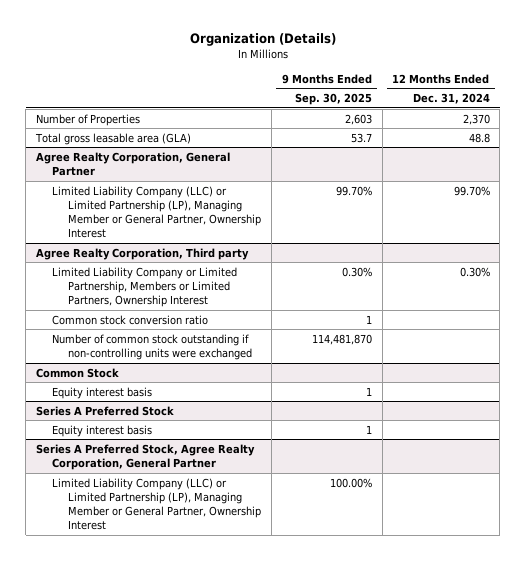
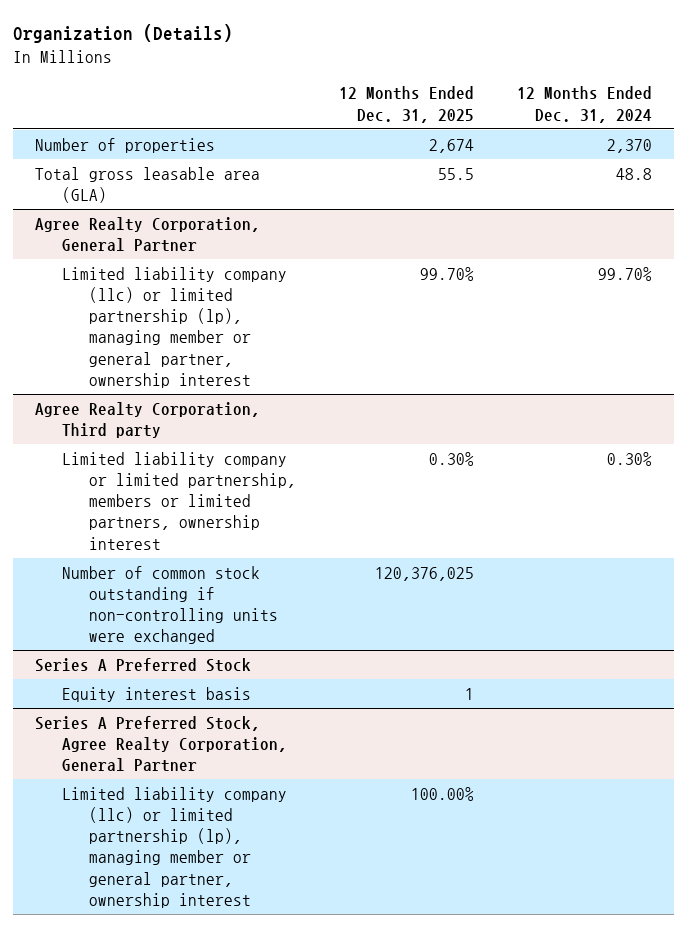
- | 9 Months Ended Sep. 30, 2025 | 12 Months Ended Dec. 31, 2024
+ | 12 Months Ended Dec. 31, 2025 | 12 Months Ended Dec. 31, 2024
- Number of Properties | 2,603 | 2,370
+ Number of properties | 2,674 | 2,370
@ Agree Realty Corporation, General Partner
- Limited Liability Company (LLC) or Limited Partnership (LP), Managing Member or General Partner, Ownership Interest | 99.70% | 99.70%
+ Limited liability company (llc) or limited partnership (lp), managing member or general partner, ownership interest | 99.70% | 99.70%
@ Agree Realty Corporation, Third party
- Limited Liability Company or Limited Partnership, Members or Limited Partners, Ownership Interest | 0.30% | 0.30%
- Common stock conversion ratio | 1 |
+ Limited liability company or limited partnership, members or limited partners, ownership interest | 0.30% | 0.30%
- Common Stock
- Equity interest basis | 1 |
@ Series A Preferred Stock, Agree Realty Corporation, General Partner
- Limited Liability Company (LLC) or Limited Partnership (LP), Managing Member or General Partner, Ownership Interest | 100.00% |
+ Limited liability company (llc) or limited partnership (lp), managing member or general partner, ownership interest | 100.00% |

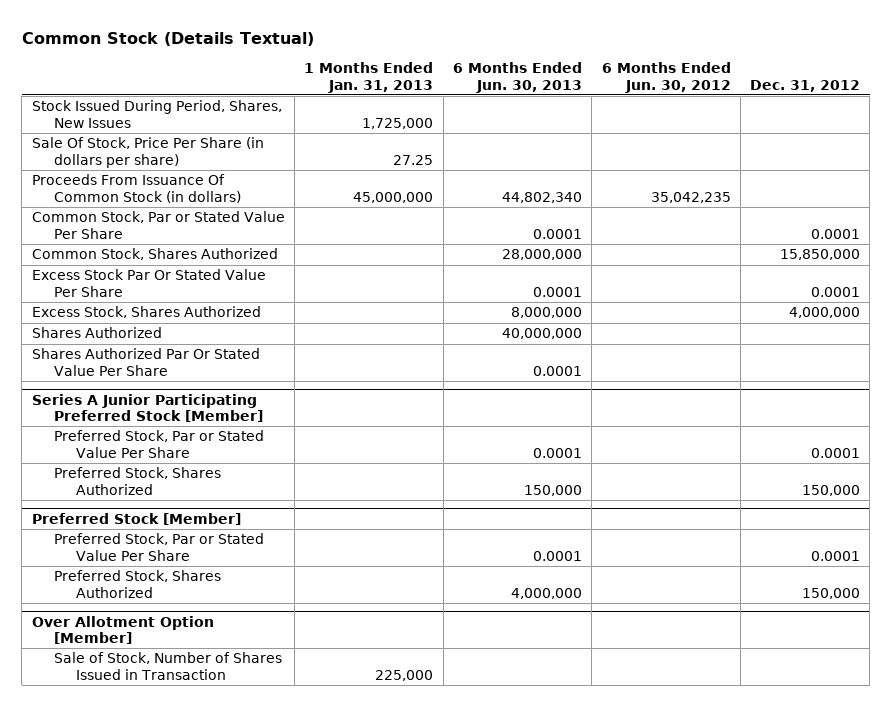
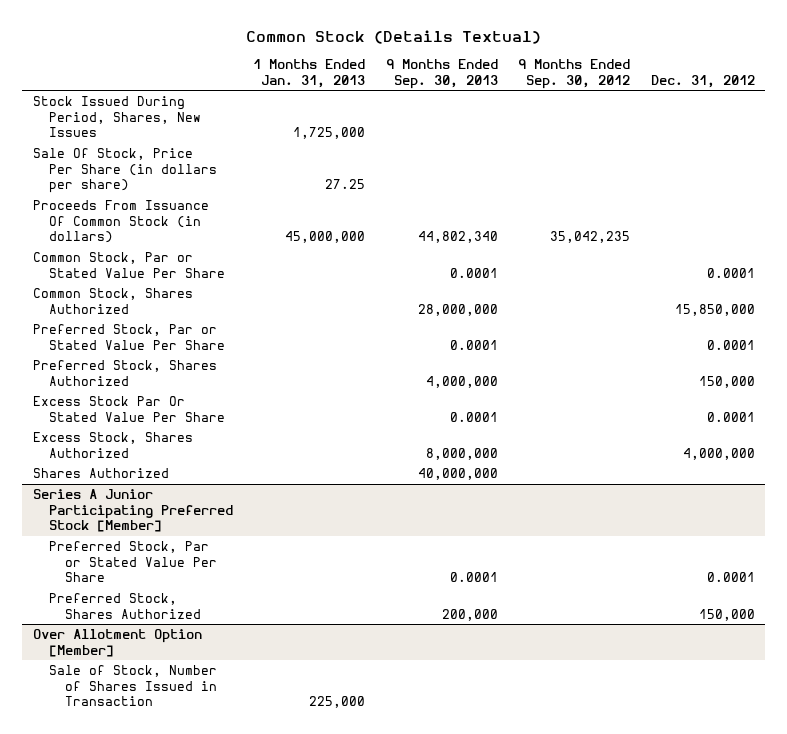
- | 1 Months Ended Jan. 31, 2013 | 6 Months Ended Jun. 30, 2013 | 6 Months Ended Jun. 30, 2012 | Dec. 31, 2012
+ | 1 Months Ended Jan. 31, 2013 | 9 Months Ended Sep. 30, 2013 | 9 Months Ended Sep. 30, 2012 | Dec. 31, 2012
+ Preferred Stock, Par or Stated Value Per Share | | 0.0001 | | 0.0001
+ Preferred Stock, Shares Authorized | | 4,000,000 | | 150,000
- Shares Authorized Par Or Stated Value Per Share | | 0.0001 | |
- Preferred Stock [Member]
- Preferred Stock, Par or Stated Value Per Share | | 0.0001 | | 0.0001
- Preferred Stock, Shares Authorized | | 4,000,000 | | 150,000

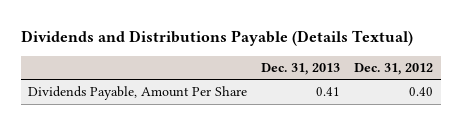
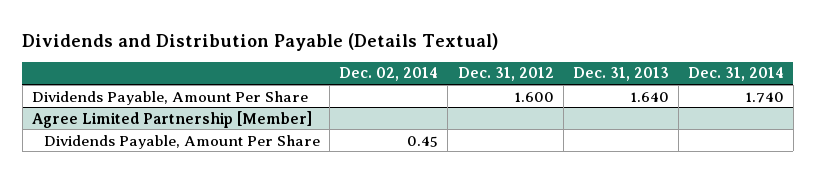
- Dividends and Distributions Payable (Details Textual)
+ Dividends and Distribution Payable (Details Textual)
- | Dec. 31, 2013 | Dec. 31, 2012
+ | Dec. 02, 2014 | Dec. 31, 2012 | Dec. 31, 2013 | Dec. 31, 2014
- Dividends Payable, Amount Per Share | 0.41 | 0.40
+ Dividends Payable, Amount Per Share | | 1.600 | 1.640 | 1.740
+ Agree Limited Partnership [Member]
+ Dividends Payable, Amount Per Share | 0.45 | | |

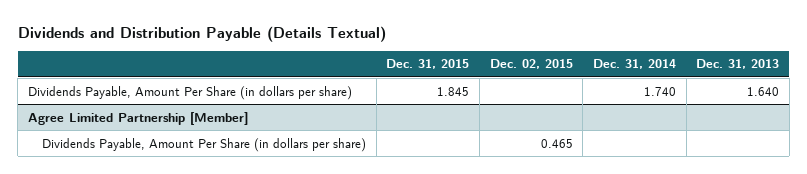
- | Dec. 02, 2014 | Dec. 31, 2012 | Dec. 31, 2013 | Dec. 31, 2014
+ | Dec. 31, 2015 | Dec. 02, 2015 | Dec. 31, 2014 | Dec. 31, 2013
- Dividends Payable, Amount Per Share | | 1.600 | 1.640 | 1.740
+ Dividends Payable, Amount Per Share (in dollars per share) | 1.845 | | 1.740 | 1.640
@ Agree Limited Partnership [Member]
- Dividends Payable, Amount Per Share | 0.45 | | |
+ Dividends Payable, Amount Per Share (in dollars per share) | | 0.465 | |

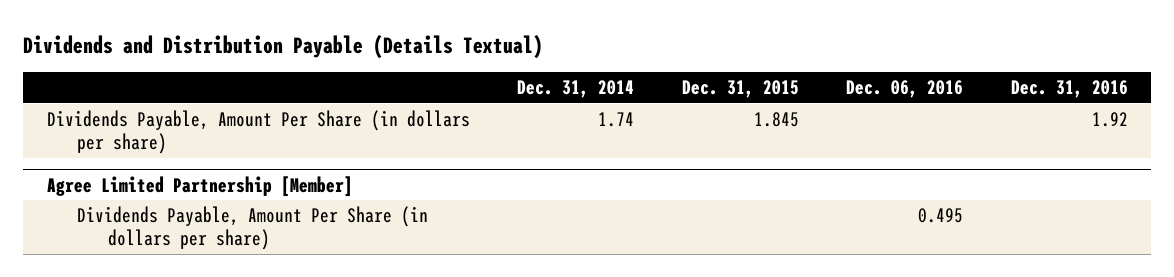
- | Dec. 31, 2015 | Dec. 02, 2015 | Dec. 31, 2014 | Dec. 31, 2013
+ | Dec. 31, 2014 | Dec. 31, 2015 | Dec. 06, 2016 | Dec. 31, 2016
- Dividends Payable, Amount Per Share (in dollars per share) | 1.845 | | 1.740 | 1.640
+ Dividends Payable, Amount Per Share (in dollars per share) | 1.74 | 1.845 | | 1.92

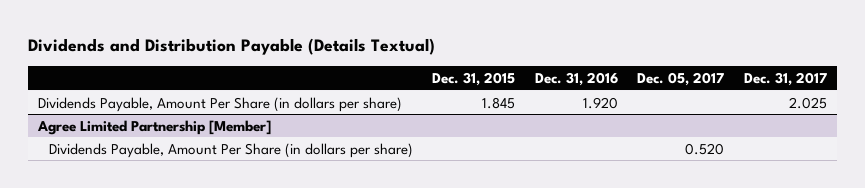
- | Dec. 31, 2014 | Dec. 31, 2015 | Dec. 06, 2016 | Dec. 31, 2016
+ | Dec. 31, 2015 | Dec. 31, 2016 | Dec. 05, 2017 | Dec. 31, 2017
- Dividends Payable, Amount Per Share (in dollars per share) | 1.74 | 1.845 | | 1.92
+ Dividends Payable, Amount Per Share (in dollars per share) | 1.845 | 1.920 | | 2.025

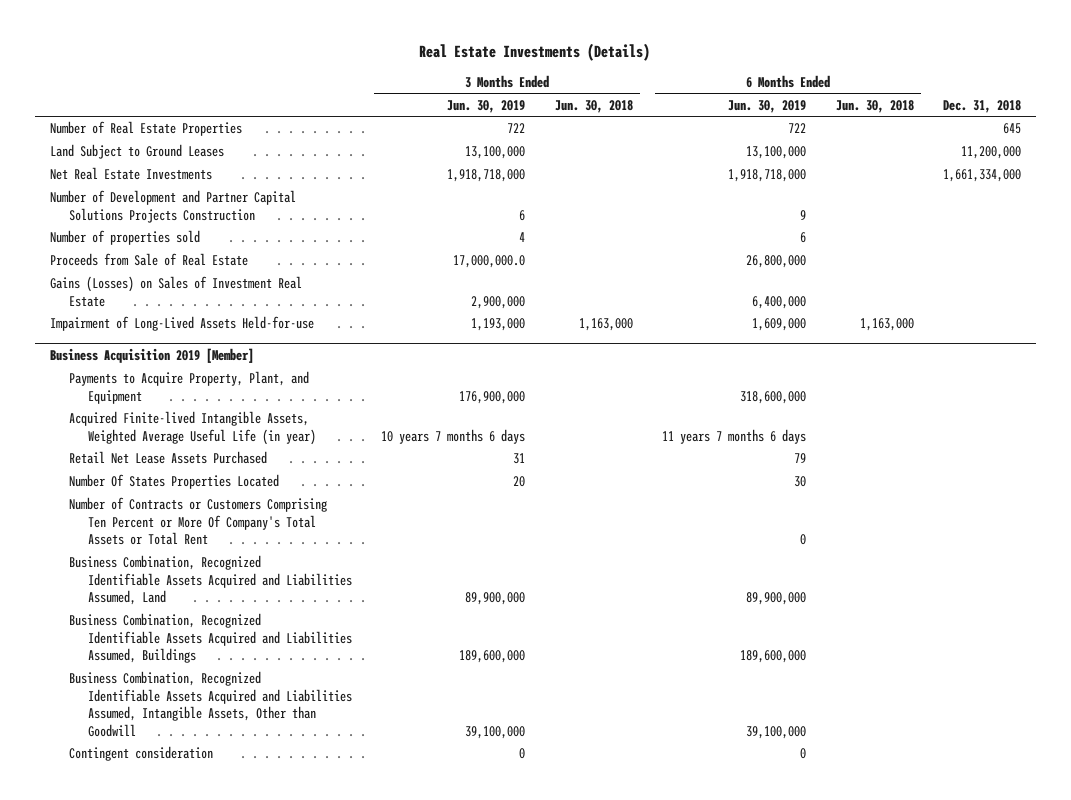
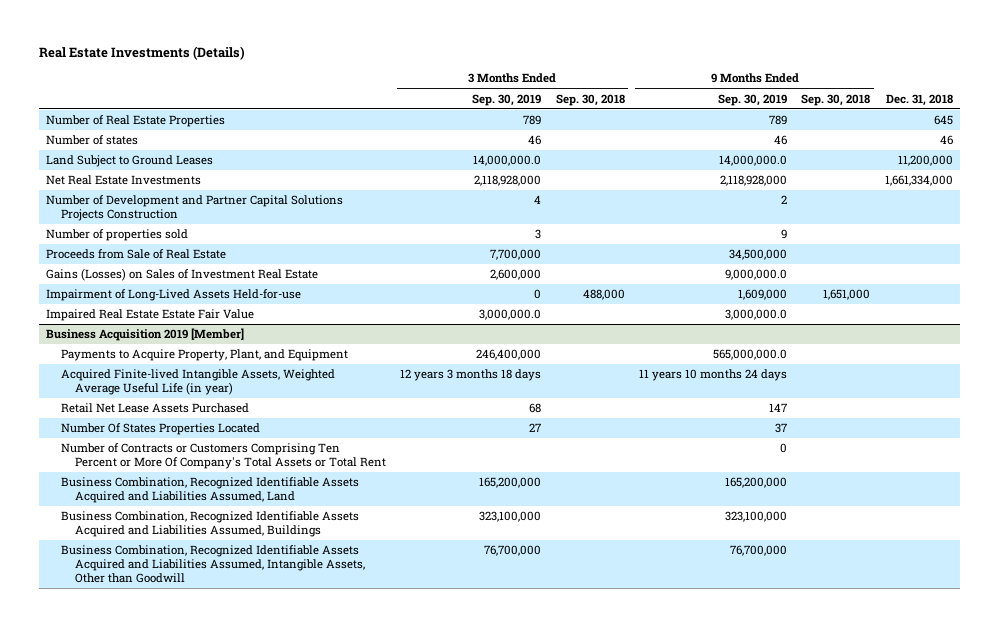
- | 3 Months Ended Jun. 30, 2019 | 3 Months Ended Jun. 30, 2018 | 6 Months Ended Jun. 30, 2019 | 6 Months Ended Jun. 30, 2018 | Dec. 31, 2018
+ | 3 Months Ended Sep. 30, 2019 | 3 Months Ended Sep. 30, 2018 | 9 Months Ended Sep. 30, 2019 | 9 Months Ended Sep. 30, 2018 | Dec. 31, 2018
+ Number of states | 46 | | 46 | | 46
+ Impaired Real Estate Estate Fair Value | 3,000,000.0 | | 3,000,000.0 | |
@ Business Acquisition 2019 [Member]
- Contingent consideration | 0 | | 0 | |

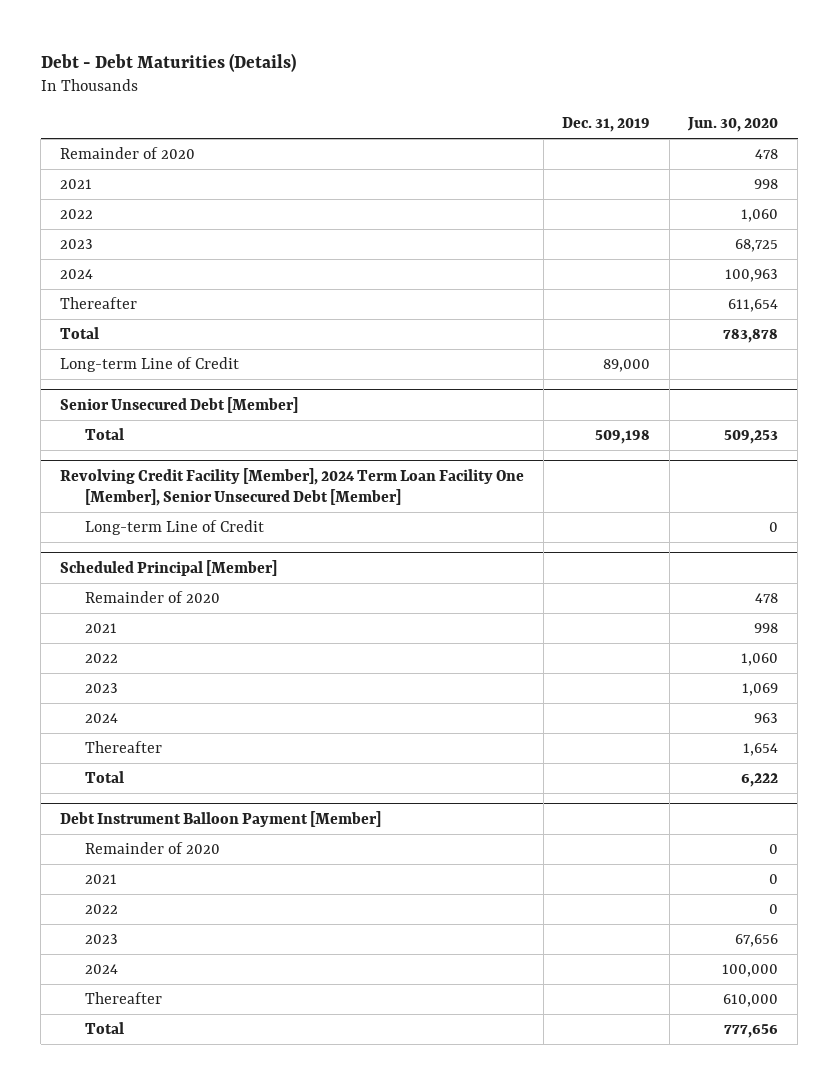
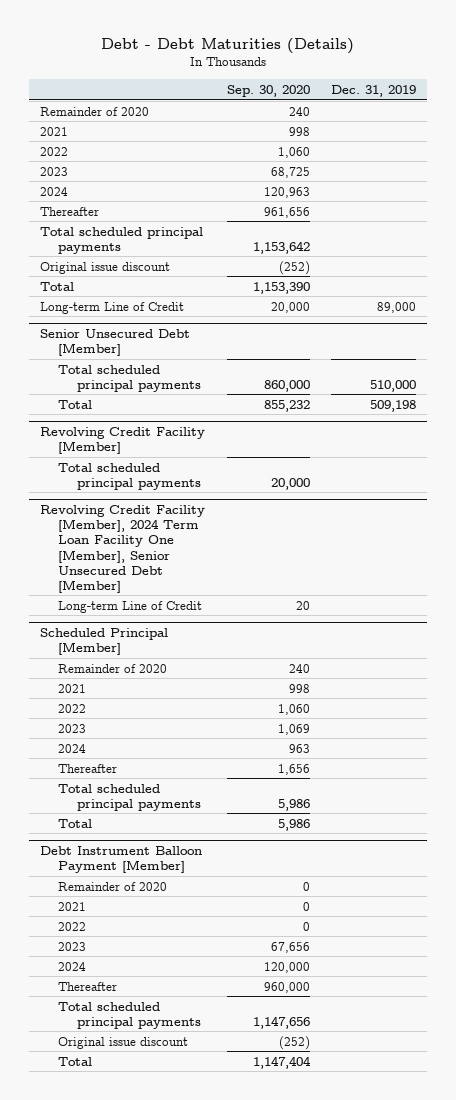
- | Dec. 31, 2019 | Jun. 30, 2020
+ | Sep. 30, 2020 | Dec. 31, 2019
+ Total scheduled principal payments | 1,153,642 |
+ Original issue discount | (252) |
@ Senior Unsecured Debt [Member]
+ Total scheduled principal payments | 860,000 | 510,000
+ Revolving Credit Facility [Member]
+ Total scheduled principal payments | 20,000 |
@ Scheduled Principal [Member]
+ Total scheduled principal payments | 5,986 |
@ Debt Instrument Balloon Payment [Member]
+ Total scheduled principal payments | 1,147,656 |
+ Original issue discount | (252) |

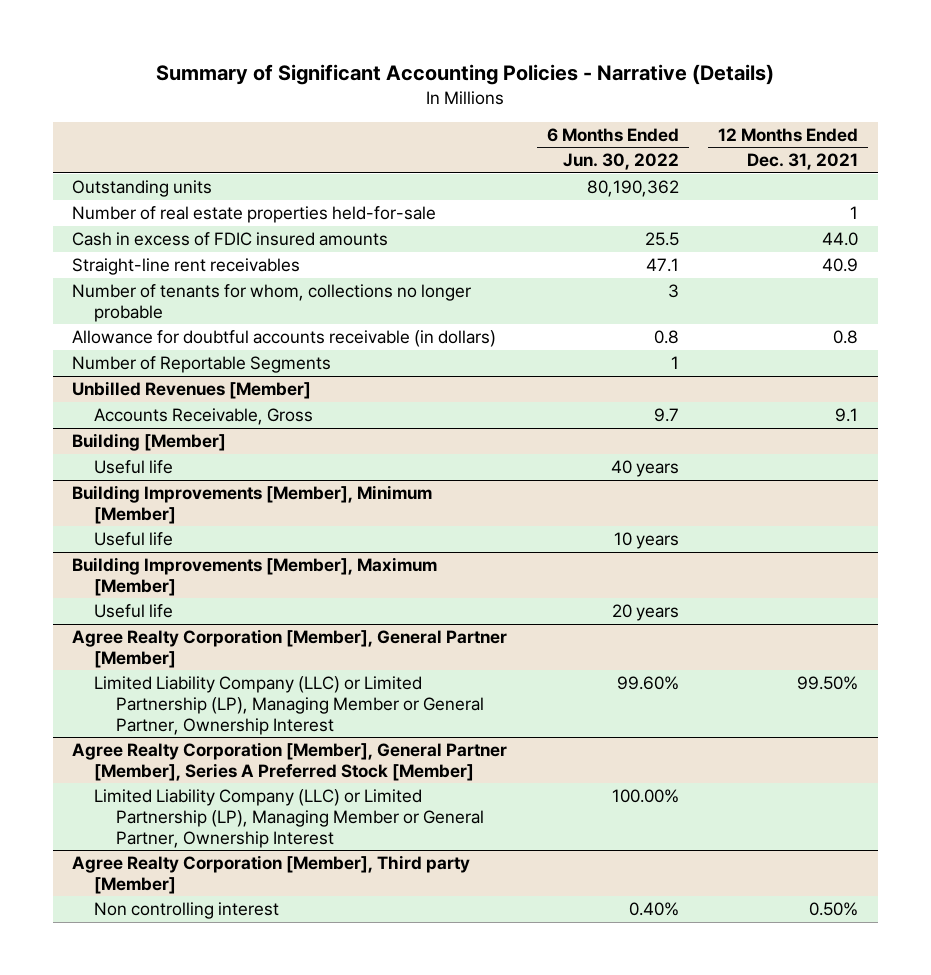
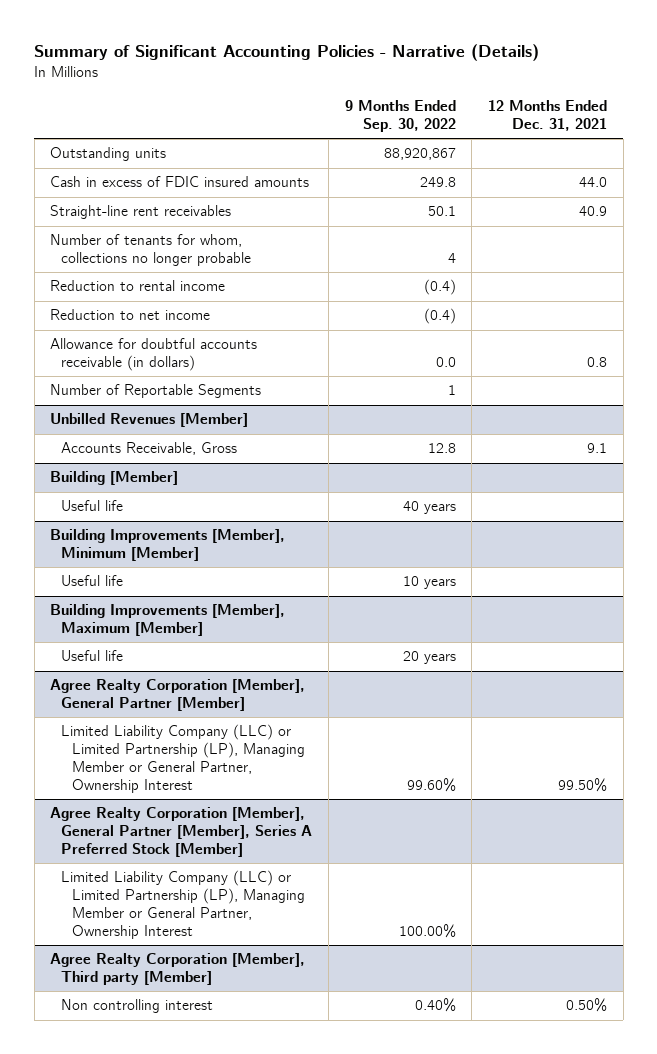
- | 6 Months Ended Jun. 30, 2022 | 12 Months Ended Dec. 31, 2021
+ | 9 Months Ended Sep. 30, 2022 | 12 Months Ended Dec. 31, 2021
- Number of real estate properties held-for-sale | | 1
+ Reduction to rental income | (0.4) |
+ Reduction to net income | (0.4) |

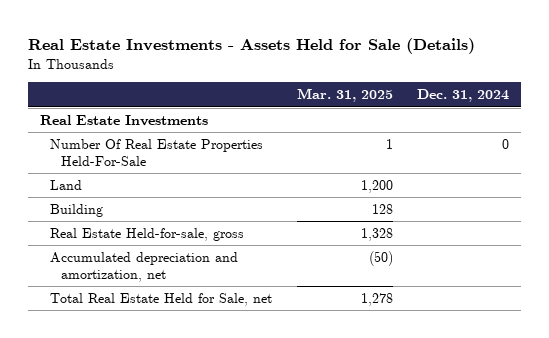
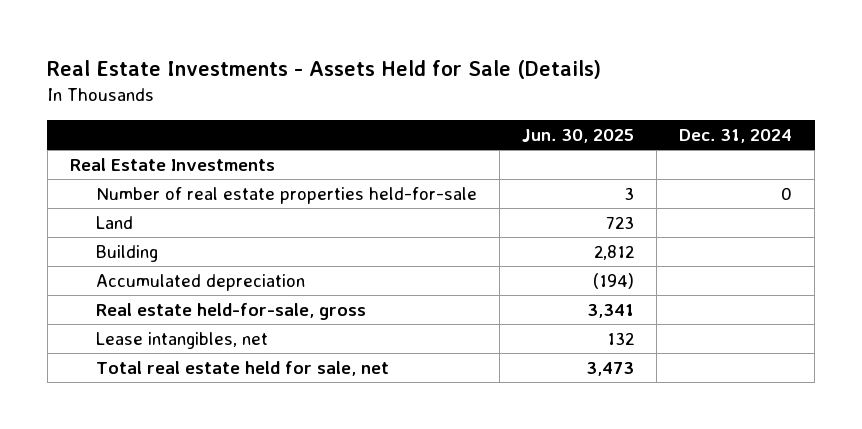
- | Mar. 31, 2025 | Dec. 31, 2024
+ | Jun. 30, 2025 | Dec. 31, 2024
- Number Of Real Estate Properties Held-For-Sale | 1 | 0
+ Number of real estate properties held-for-sale | 3 | 0
- Real Estate Held-for-sale, gross | 1,328 |
- Accumulated depreciation and amortization, net | (50) |
- Total Real Estate Held for Sale, net | 1,278 |
+ Accumulated depreciation | (194) |
+ Real estate held-for-sale, gross | 3,341 |
+ Lease intangibles, net | 132 |
+ Total real estate held for sale, net | 3,473 |

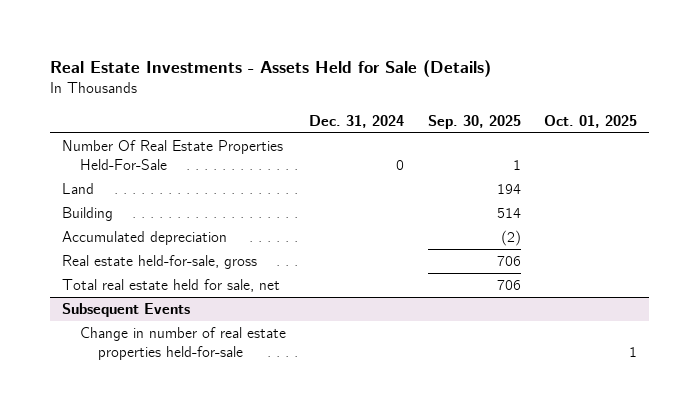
- | Jun. 30, 2025 | Dec. 31, 2024
+ | Dec. 31, 2024 | Sep. 30, 2025 | Oct. 01, 2025
- Real Estate Investments
- Number of real estate properties held-for-sale | 3 | 0
+ Number Of Real Estate Properties Held-For-Sale | 0 | 1 |
- Lease intangibles, net | 132 |
+ Subsequent Events
+ Change in number of real estate properties held-for-sale | | | 1

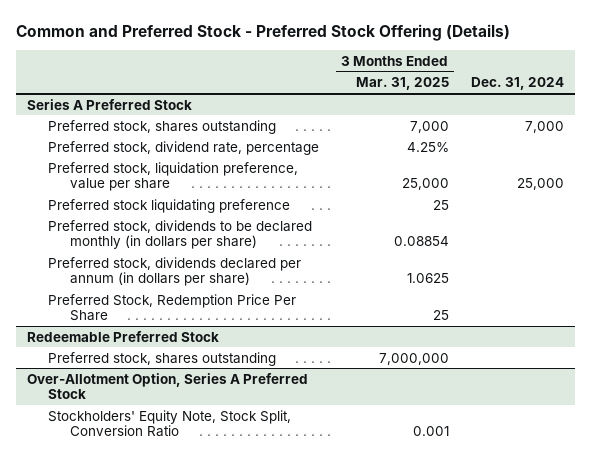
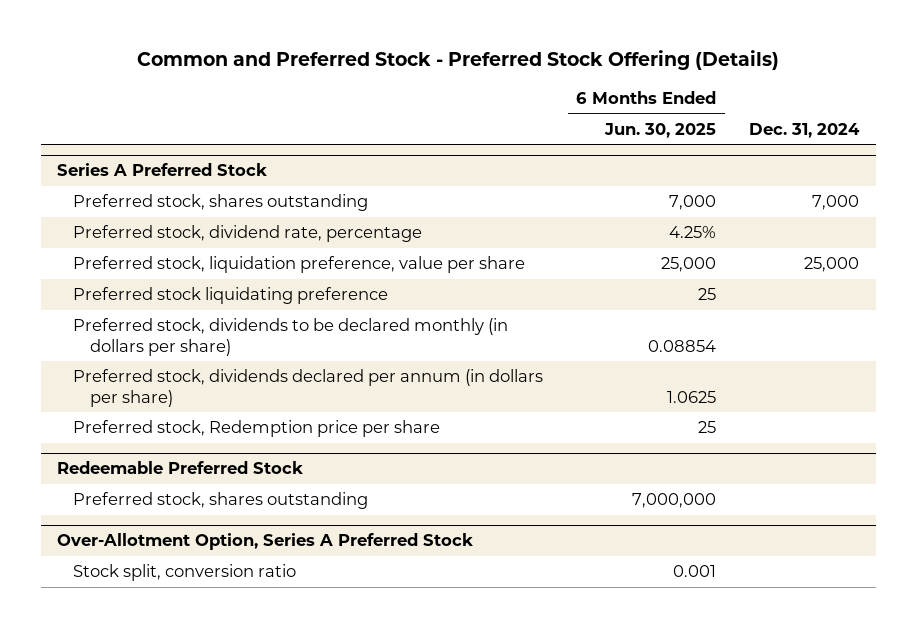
- | 3 Months Ended Mar. 31, 2025 | Dec. 31, 2024
+ | 6 Months Ended Jun. 30, 2025 | Dec. 31, 2024
@ Series A Preferred Stock
- Preferred Stock, Redemption Price Per Share | 25 |
+ Preferred stock, Redemption price per share | 25 |
@ Over-Allotment Option, Series A Preferred Stock
- Stockholders' Equity Note, Stock Split, Conversion Ratio | 0.001 |
+ Stock split, conversion ratio | 0.001 |

